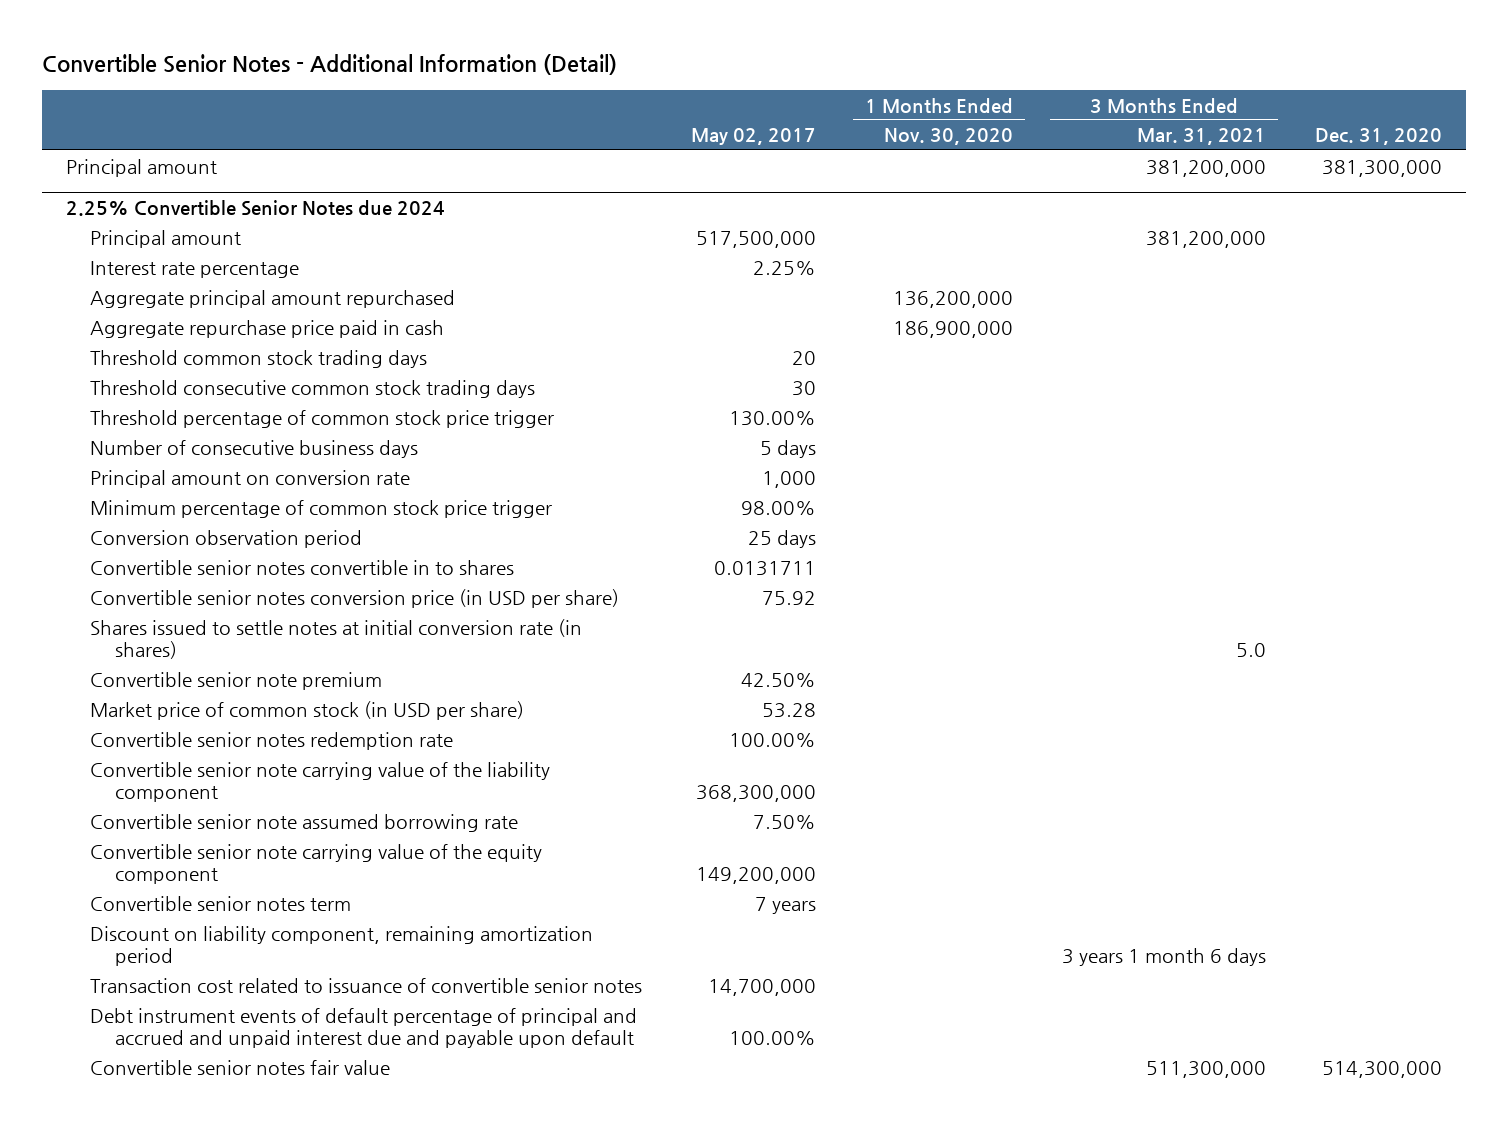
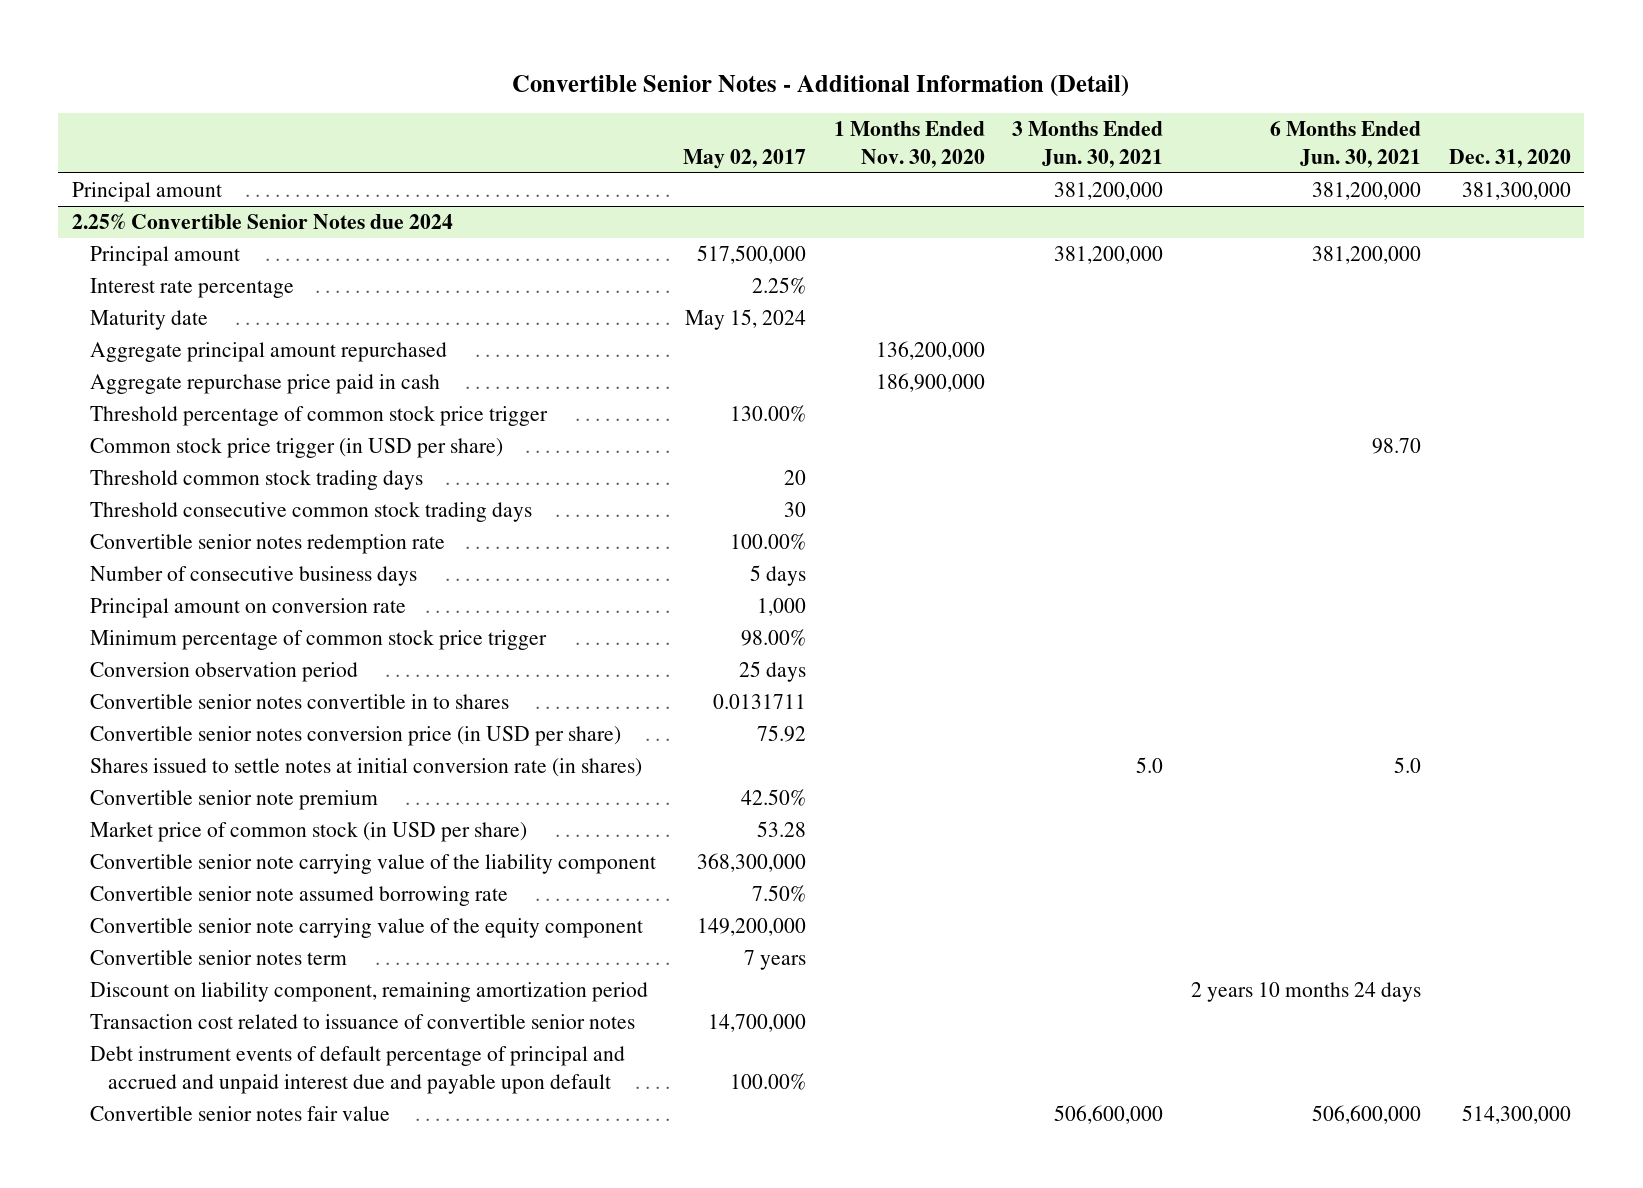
- | May 02, 2017 | 1 Months Ended Nov. 30, 2020 | 3 Months Ended Mar. 31, 2021 | Dec. 31, 2020
+ | May 02, 2017 | 1 Months Ended Nov. 30, 2020 | 3 Months Ended Jun. 30, 2021 | 6 Months Ended Jun. 30, 2021 | Dec. 31, 2020
@ 2.25% Convertible Senior Notes due 2024
+ Maturity date | May 15, 2024 | | | |
moved up: Threshold percentage of common stock price trigger | 130.00% | | | |
+ Common stock price trigger (in USD per share) | | | | 98.70 |
moved up: Convertible senior notes redemption rate | 100.00% | | | |

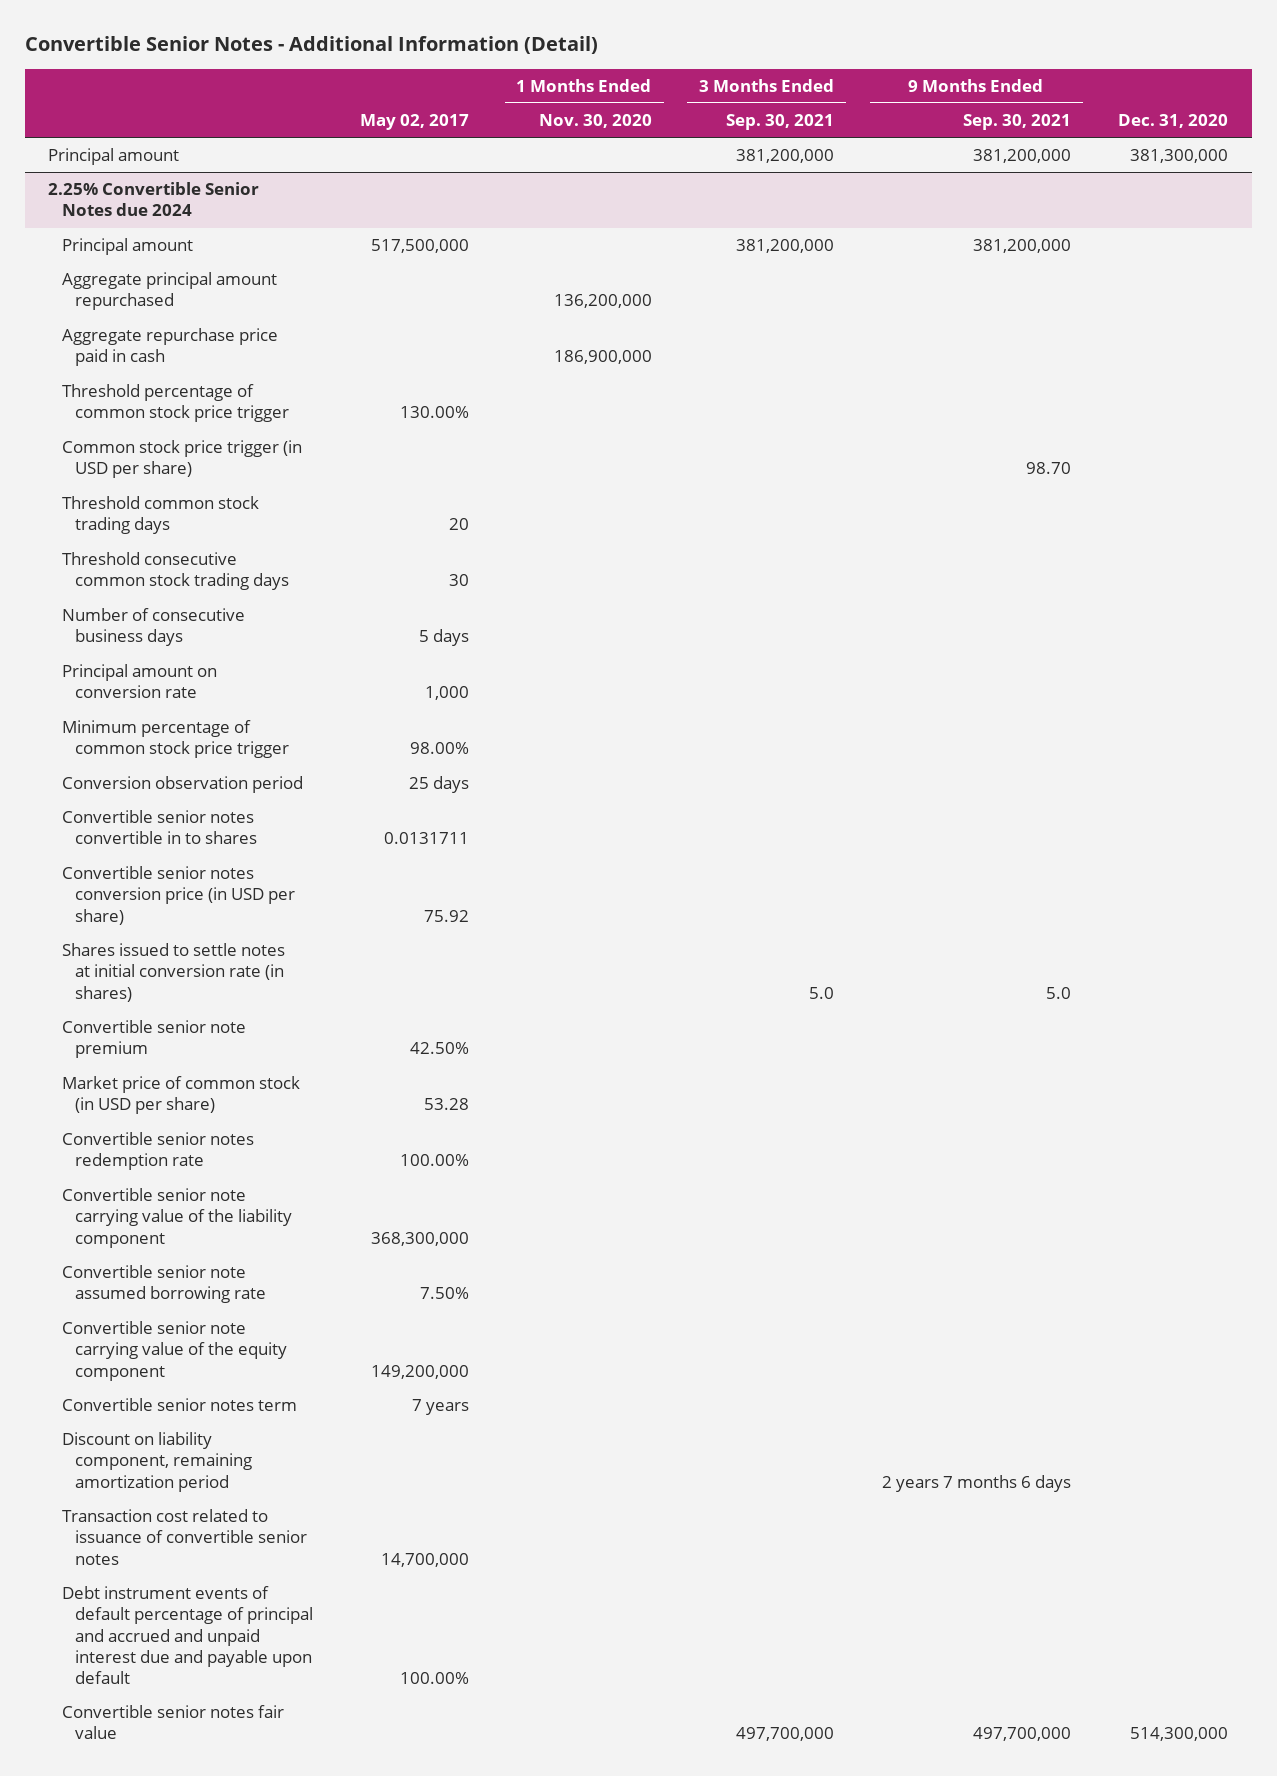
- | May 02, 2017 | 1 Months Ended Nov. 30, 2020 | 3 Months Ended Jun. 30, 2021 | 6 Months Ended Jun. 30, 2021 | Dec. 31, 2020
+ | May 02, 2017 | 1 Months Ended Nov. 30, 2020 | 3 Months Ended Sep. 30, 2021 | 9 Months Ended Sep. 30, 2021 | Dec. 31, 2020
@ 2.25% Convertible Senior Notes due 2024
- Interest rate percentage | 2.25% | | | |
- Maturity date | May 15, 2024 | | | |
moved down: Convertible senior notes redemption rate | 100.00% | | | |

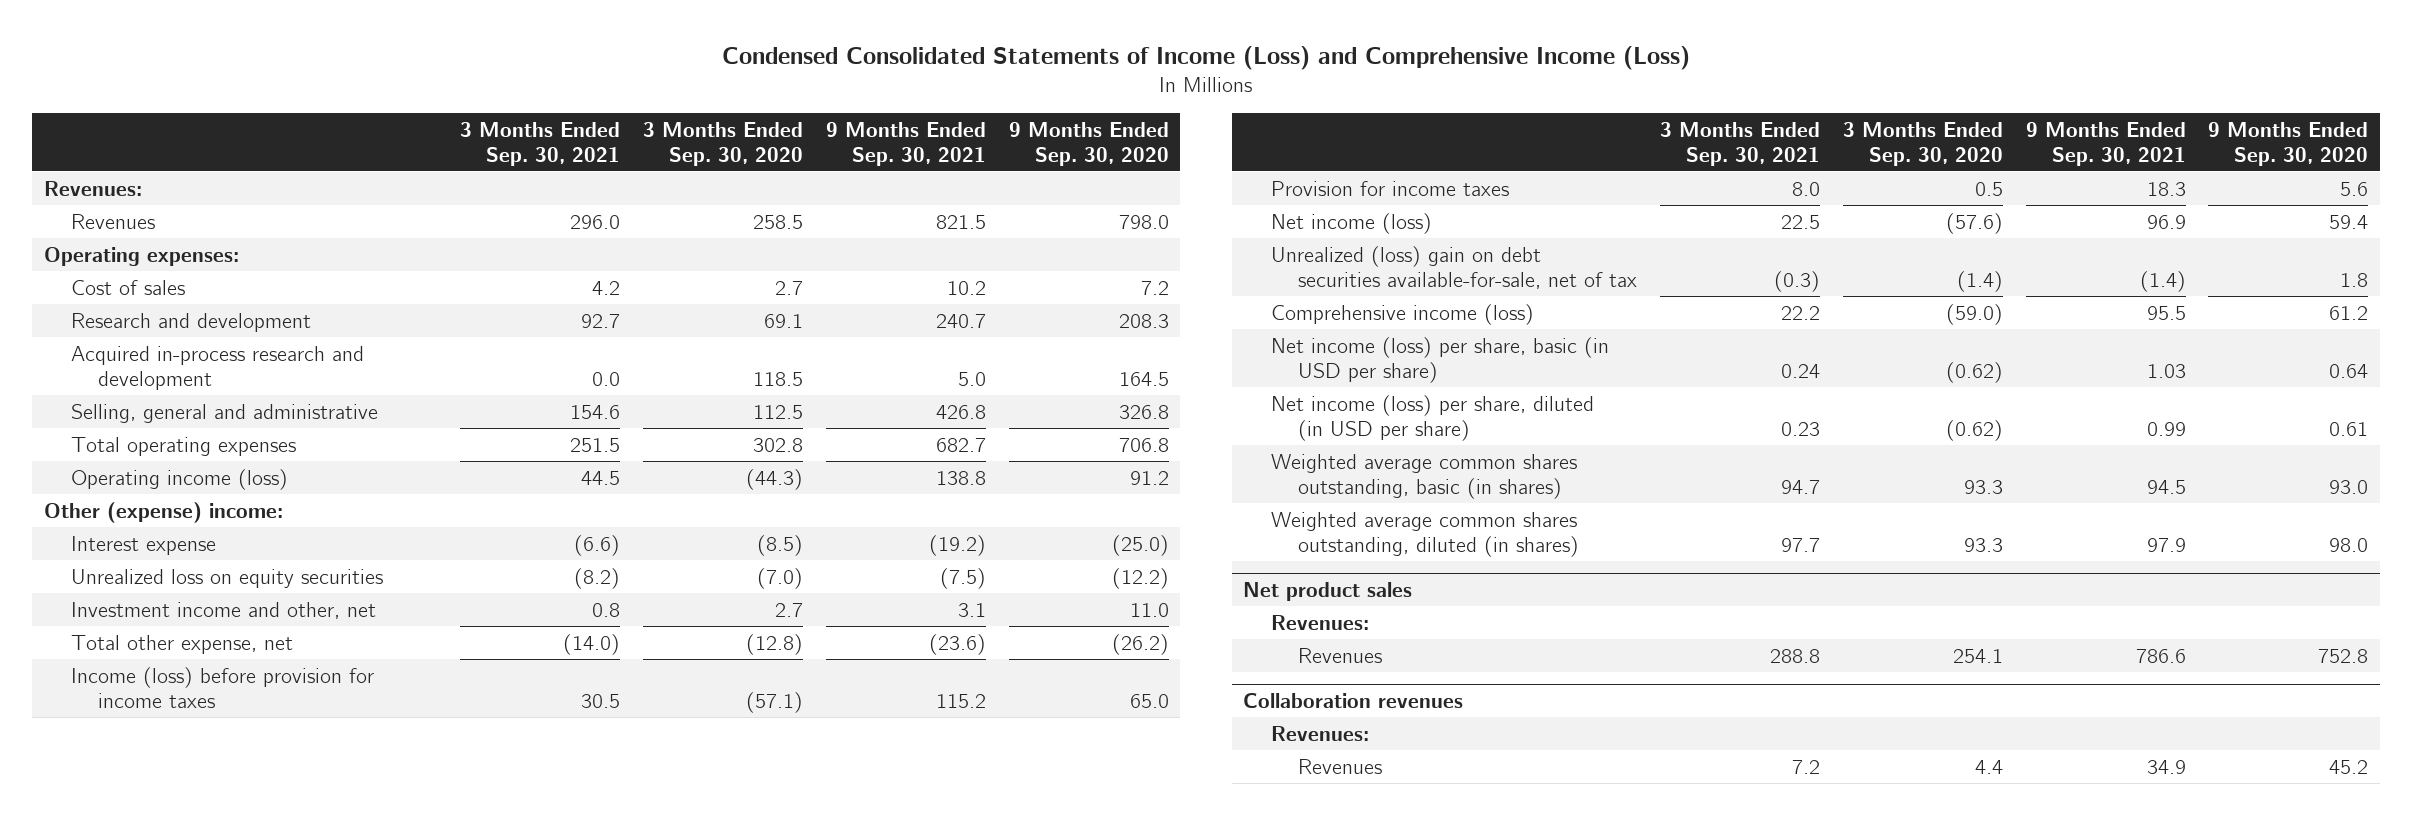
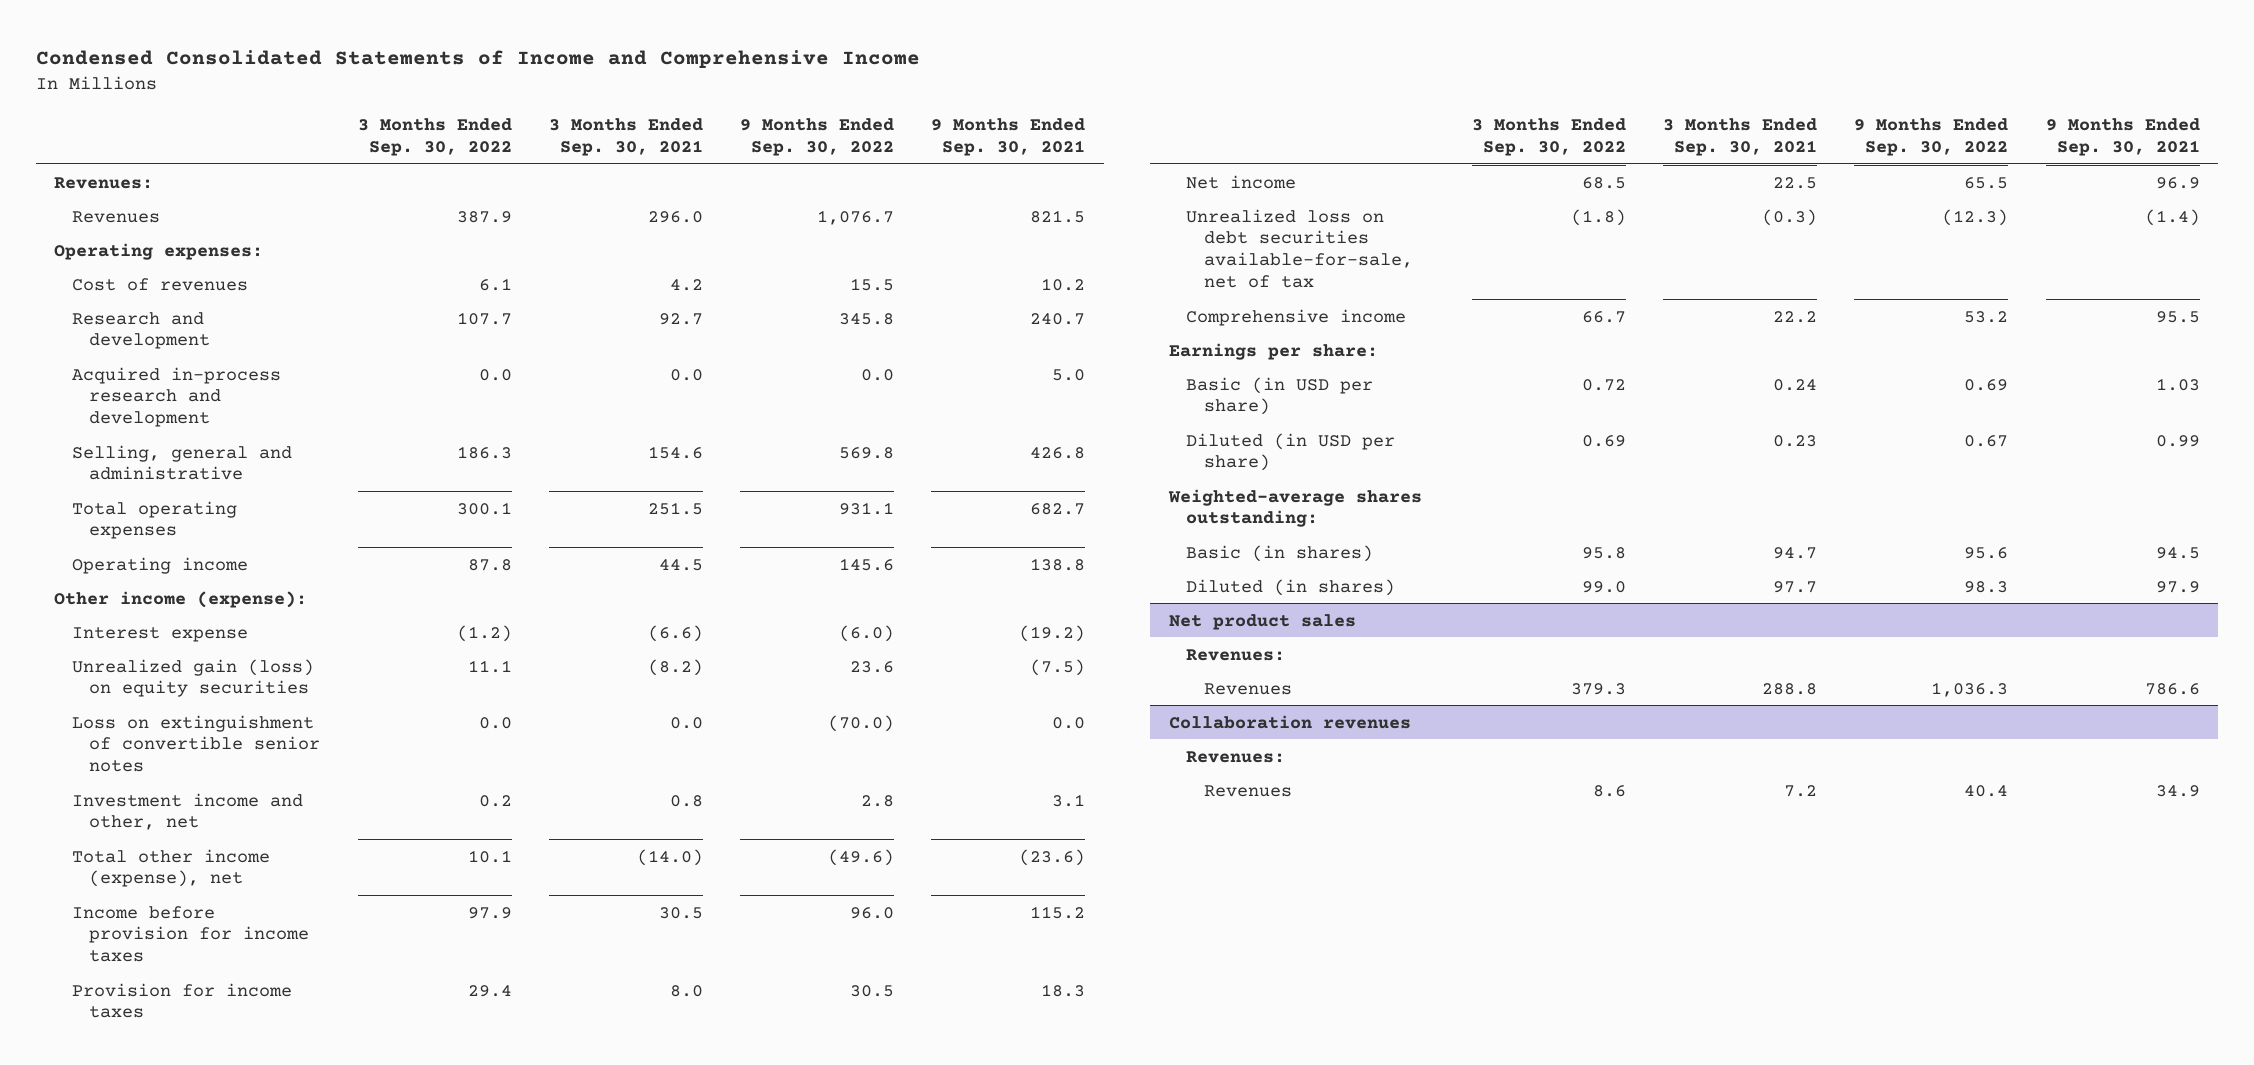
- Condensed Consolidated Statements of Income (Loss) and Comprehensive Income (Loss)
+ Condensed Consolidated Statements of Income and Comprehensive Income
- | 3 Months Ended Sep. 30, 2021 | 3 Months Ended Sep. 30, 2020 | 9 Months Ended Sep. 30, 2021 | 9 Months Ended Sep. 30, 2020
+ | 3 Months Ended Sep. 30, 2022 | 3 Months Ended Sep. 30, 2021 | 9 Months Ended Sep. 30, 2022 | 9 Months Ended Sep. 30, 2021
- Cost of sales | 4.2 | 2.7 | 10.2 | 7.2
+ Cost of revenues | 6.1 | 4.2 | 15.5 | 10.2
- Operating income (loss) | 44.5 | (44.3) | 138.8 | 91.2
- Other (expense) income:
+ Operating income | 87.8 | 44.5 | 145.6 | 138.8
+ Other income (expense):
- Unrealized loss on equity securities | (8.2) | (7.0) | (7.5) | (12.2)
+ Unrealized gain (loss) on equity securities | 11.1 | (8.2) | 23.6 | (7.5)
+ Loss on extinguishment of convertible senior notes | 0.0 | 0.0 | (70.0) | 0.0
- Total other expense, net | (14.0) | (12.8) | (23.6) | (26.2)
- Income (loss) before provision for income taxes | 30.5 | (57.1) | 115.2 | 65.0
+ Total other income (expense), net | 10.1 | (14.0) | (49.6) | (23.6)
+ Income before provision for income taxes | 97.9 | 30.5 | 96.0 | 115.2
- Net income (loss) | 22.5 | (57.6) | 96.9 | 59.4
- Unrealized (loss) gain on debt securities available-for-sale, net of tax | (0.3) | (1.4) | (1.4) | 1.8
- Comprehensive income (loss) | 22.2 | (59.0) | 95.5 | 61.2
- Net income (loss) per share, basic (in USD per share) | 0.24 | (0.62) | 1.03 | 0.64
- Net income (loss) per share, diluted (in USD per share) | 0.23 | (0.62) | 0.99 | 0.61
- Weighted average common shares outstanding, basic (in shares) | 94.7 | 93.3 | 94.5 | 93.0
- Weighted average common shares outstanding, diluted (in shares) | 97.7 | 93.3 | 97.9 | 98.0
+ Net income | 68.5 | 22.5 | 65.5 | 96.9
+ Unrealized loss on debt securities available-for-sale, net of tax | (1.8) | (0.3) | (12.3) | (1.4)
+ Comprehensive income | 66.7 | 22.2 | 53.2 | 95.5
+ Earnings per share:
+ Basic (in USD per share) | 0.72 | 0.24 | 0.69 | 1.03
+ Diluted (in USD per share) | 0.69 | 0.23 | 0.67 | 0.99
+ Weighted-average shares outstanding:
+ Basic (in shares) | 95.8 | 94.7 | 95.6 | 94.5
+ Diluted (in shares) | 99.0 | 97.7 | 98.3 | 97.9

